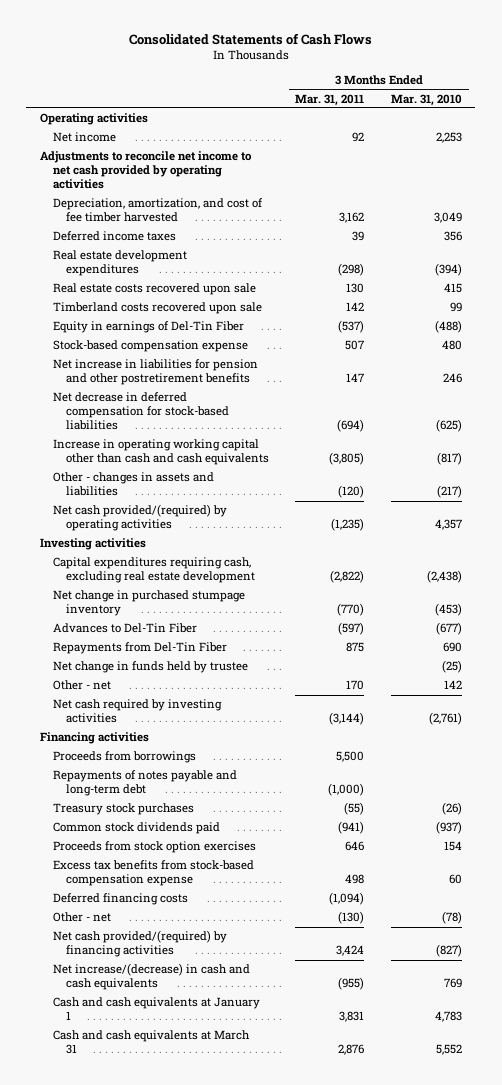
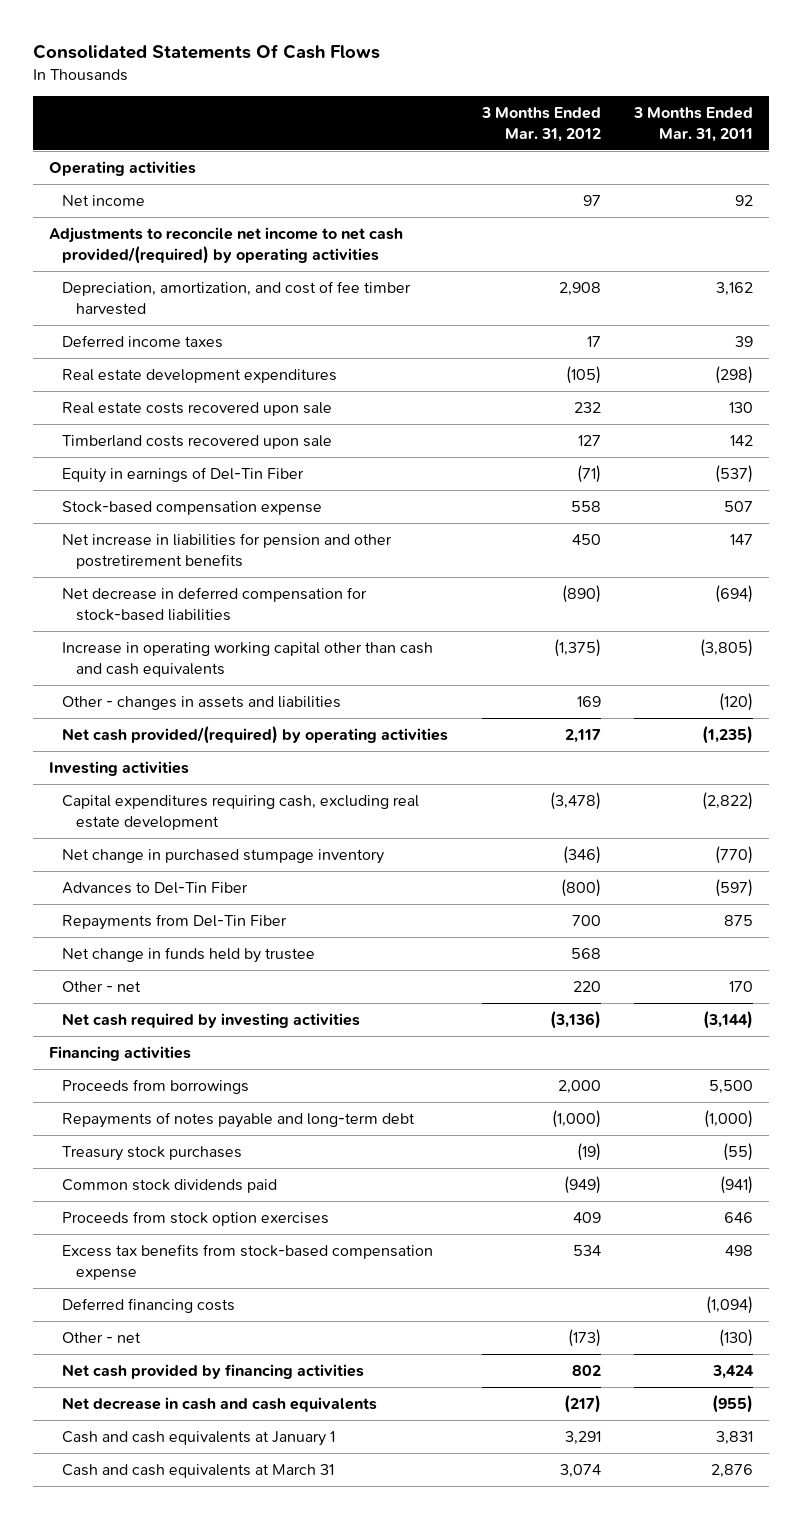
- Consolidated Statements of Cash Flows
+ Consolidated Statements Of Cash Flows
- | 3 Months Ended Mar. 31, 2011 | 3 Months Ended Mar. 31, 2010
+ | 3 Months Ended Mar. 31, 2012 | 3 Months Ended Mar. 31, 2011
- Adjustments to reconcile net income to net cash provided by operating activities
+ Adjustments to reconcile net income to net cash provided/(required) by operating activities
- Net cash provided/(required) by financing activities | 3,424 | (827)
- Net increase/(decrease) in cash and cash equivalents | (955) | 769
+ Net cash provided by financing activities | 802 | 3,424
+ Net decrease in cash and cash equivalents | (217) | (955)

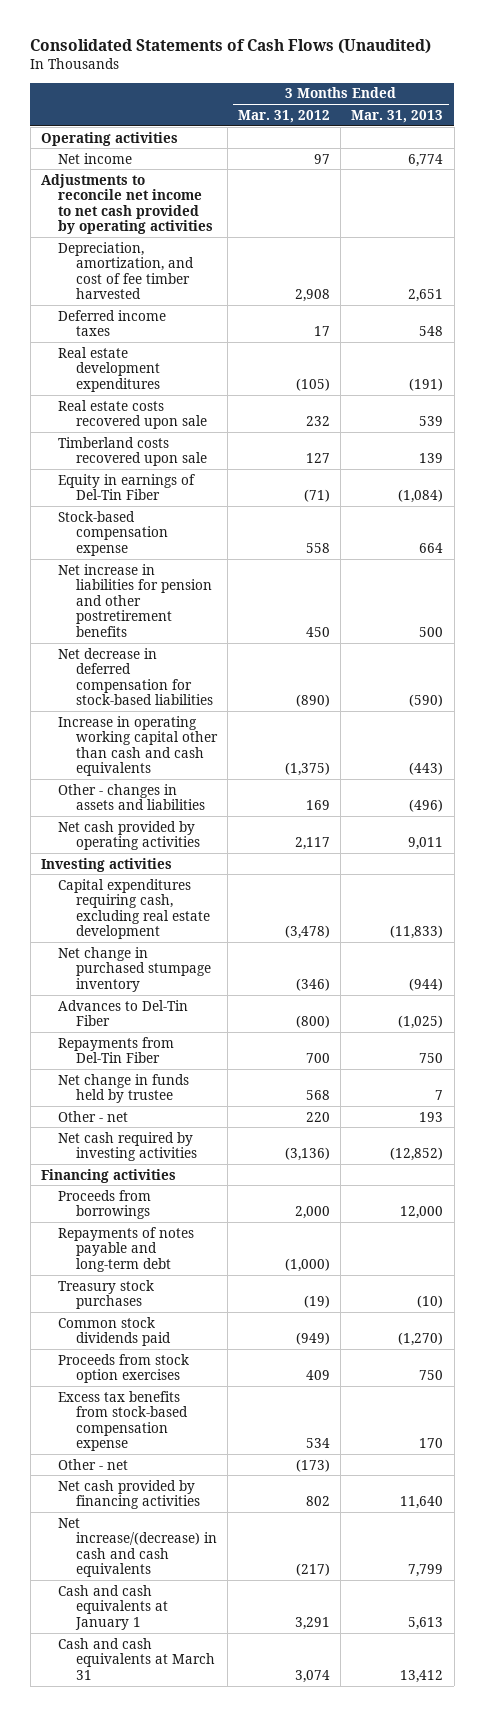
- Consolidated Statements Of Cash Flows
+ Consolidated Statements of Cash Flows (Unaudited)
- | 3 Months Ended Mar. 31, 2012 | 3 Months Ended Mar. 31, 2011
+ | 3 Months Ended Mar. 31, 2012 | 3 Months Ended Mar. 31, 2013
- Adjustments to reconcile net income to net cash provided/(required) by operating activities
+ Adjustments to reconcile net income to net cash provided by operating activities
- Net cash provided/(required) by operating activities | 2,117 | (1,235)
+ Net cash provided by operating activities | 2,117 | 9,011
- Deferred financing costs | | (1,094)
- Net decrease in cash and cash equivalents | (217) | (955)
+ Net increase/(decrease) in cash and cash equivalents | (217) | 7,799

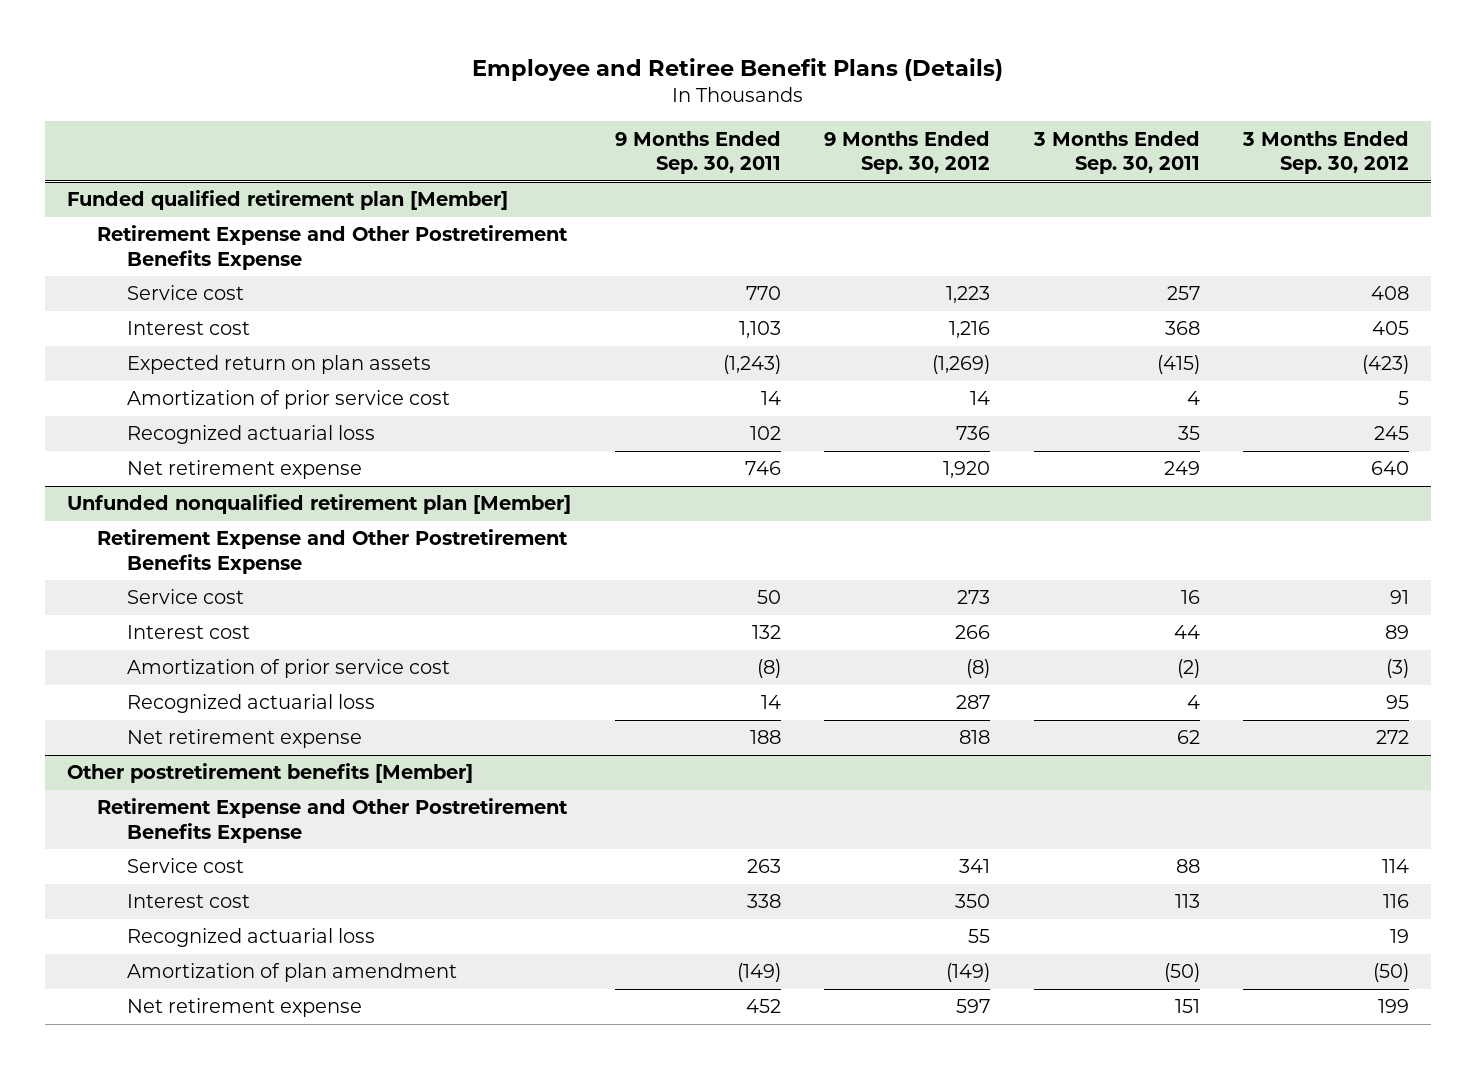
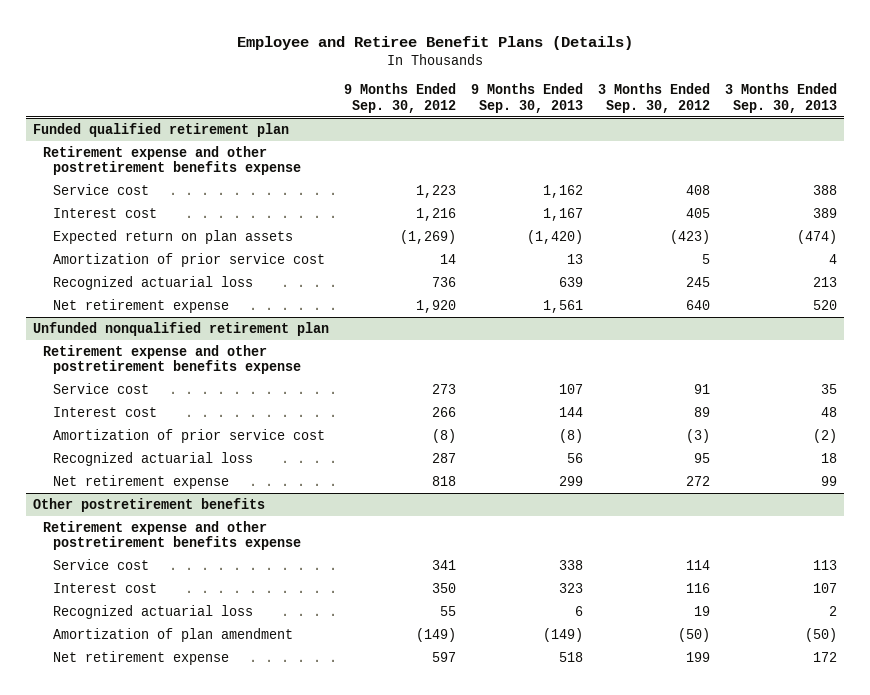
- | 9 Months Ended Sep. 30, 2011 | 9 Months Ended Sep. 30, 2012 | 3 Months Ended Sep. 30, 2011 | 3 Months Ended Sep. 30, 2012
+ | 9 Months Ended Sep. 30, 2012 | 9 Months Ended Sep. 30, 2013 | 3 Months Ended Sep. 30, 2012 | 3 Months Ended Sep. 30, 2013
- Funded qualified retirement plan [Member]
- Retirement Expense and Other Postretirement Benefits Expense
+ Funded qualified retirement plan
+ Retirement expense and other postretirement benefits expense
- Unfunded nonqualified retirement plan [Member]
- Retirement Expense and Other Postretirement Benefits Expense
+ Unfunded nonqualified retirement plan
+ Retirement expense and other postretirement benefits expense
- Other postretirement benefits [Member]
- Retirement Expense and Other Postretirement Benefits Expense
+ Other postretirement benefits
+ Retirement expense and other postretirement benefits expense

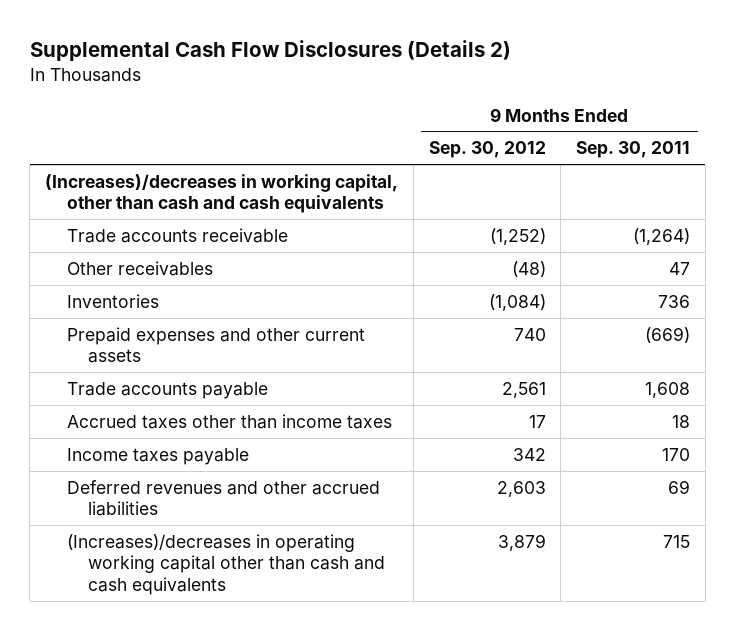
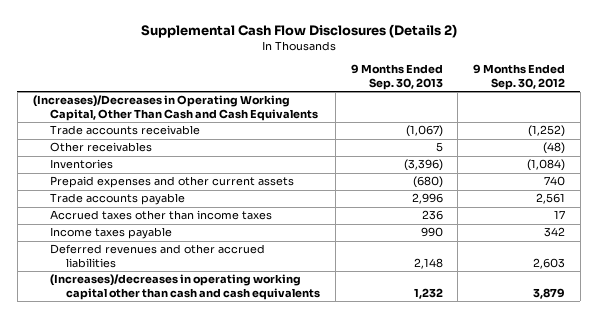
- | 9 Months Ended Sep. 30, 2012 | 9 Months Ended Sep. 30, 2011
+ | 9 Months Ended Sep. 30, 2013 | 9 Months Ended Sep. 30, 2012
- (Increases)/decreases in working capital, other than cash and cash equivalents
+ (Increases)/Decreases in Operating Working Capital, Other Than Cash and Cash Equivalents

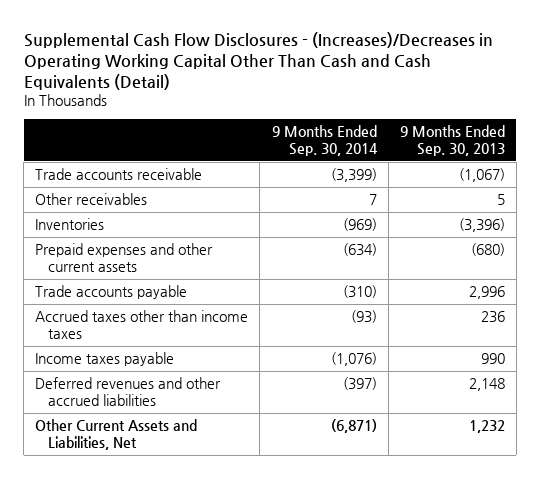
- Supplemental Cash Flow Disclosures (Details 2)
+ Supplemental Cash Flow Disclosures - (Increases)/Decreases in Operating Working Capital Other Than Cash and Cash Equivalents (Detail)
- | 9 Months Ended Sep. 30, 2013 | 9 Months Ended Sep. 30, 2012
+ | 9 Months Ended Sep. 30, 2014 | 9 Months Ended Sep. 30, 2013
- (Increases)/Decreases in Operating Working Capital, Other Than Cash and Cash Equivalents
- (Increases)/decreases in operating working capital other than cash and cash equivalents | 1,232 | 3,879
+ Other Current Assets and Liabilities, Net | (6,871) | 1,232

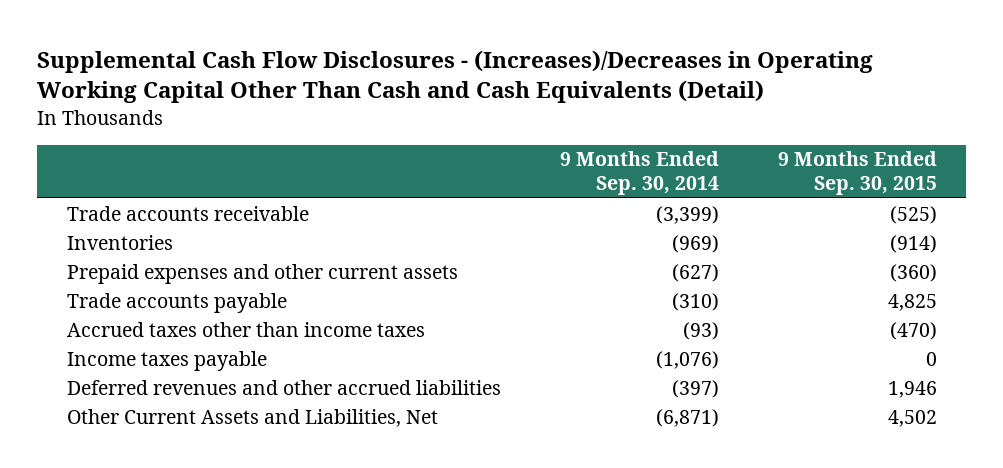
- | 9 Months Ended Sep. 30, 2014 | 9 Months Ended Sep. 30, 2013
+ | 9 Months Ended Sep. 30, 2014 | 9 Months Ended Sep. 30, 2015
- Other receivables | 7 | 5
- Prepaid expenses and other current assets | (634) | (680)
+ Prepaid expenses and other current assets | (627) | (360)

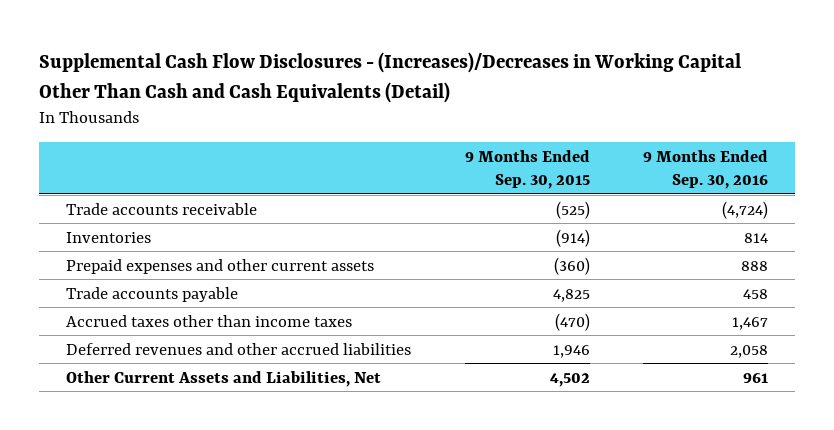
- Supplemental Cash Flow Disclosures - (Increases)/Decreases in Operating Working Capital Other Than Cash and Cash Equivalents (Detail)
+ Supplemental Cash Flow Disclosures - (Increases)/Decreases in Working Capital Other Than Cash and Cash Equivalents (Detail)
- | 9 Months Ended Sep. 30, 2014 | 9 Months Ended Sep. 30, 2015
+ | 9 Months Ended Sep. 30, 2015 | 9 Months Ended Sep. 30, 2016
- Income taxes payable | (1,076) | 0

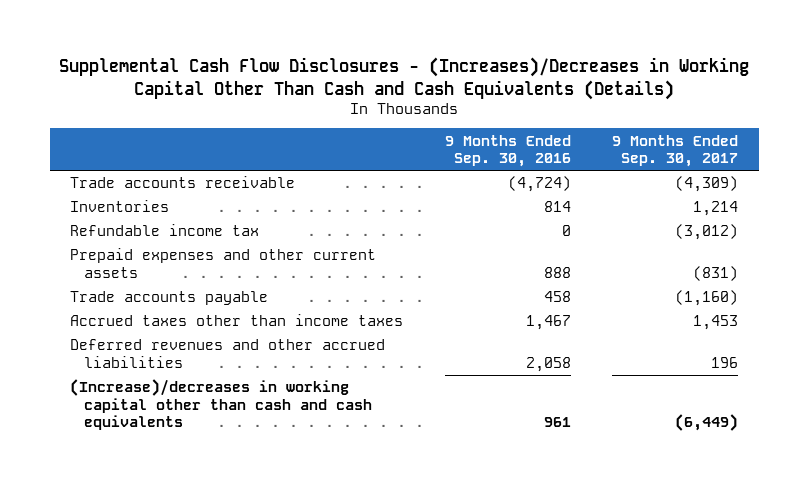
- Supplemental Cash Flow Disclosures - (Increases)/Decreases in Working Capital Other Than Cash and Cash Equivalents (Detail)
+ Supplemental Cash Flow Disclosures - (Increases)/Decreases in Working Capital Other Than Cash and Cash Equivalents (Details)
- | 9 Months Ended Sep. 30, 2015 | 9 Months Ended Sep. 30, 2016
+ | 9 Months Ended Sep. 30, 2016 | 9 Months Ended Sep. 30, 2017
+ Refundable income tax | 0 | (3,012)
- Other Current Assets and Liabilities, Net | 4,502 | 961
+ (Increase)/decreases in working capital other than cash and cash equivalents | 961 | (6,449)

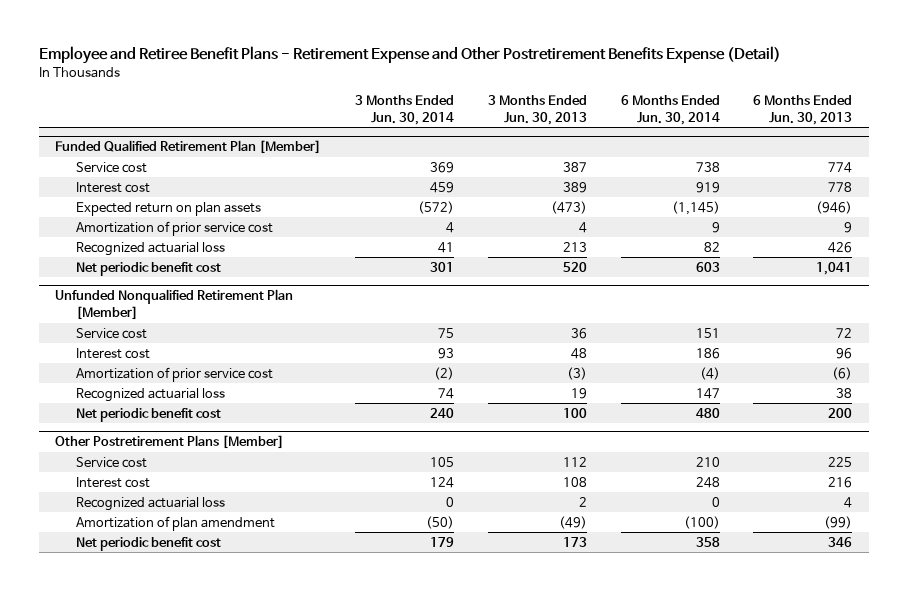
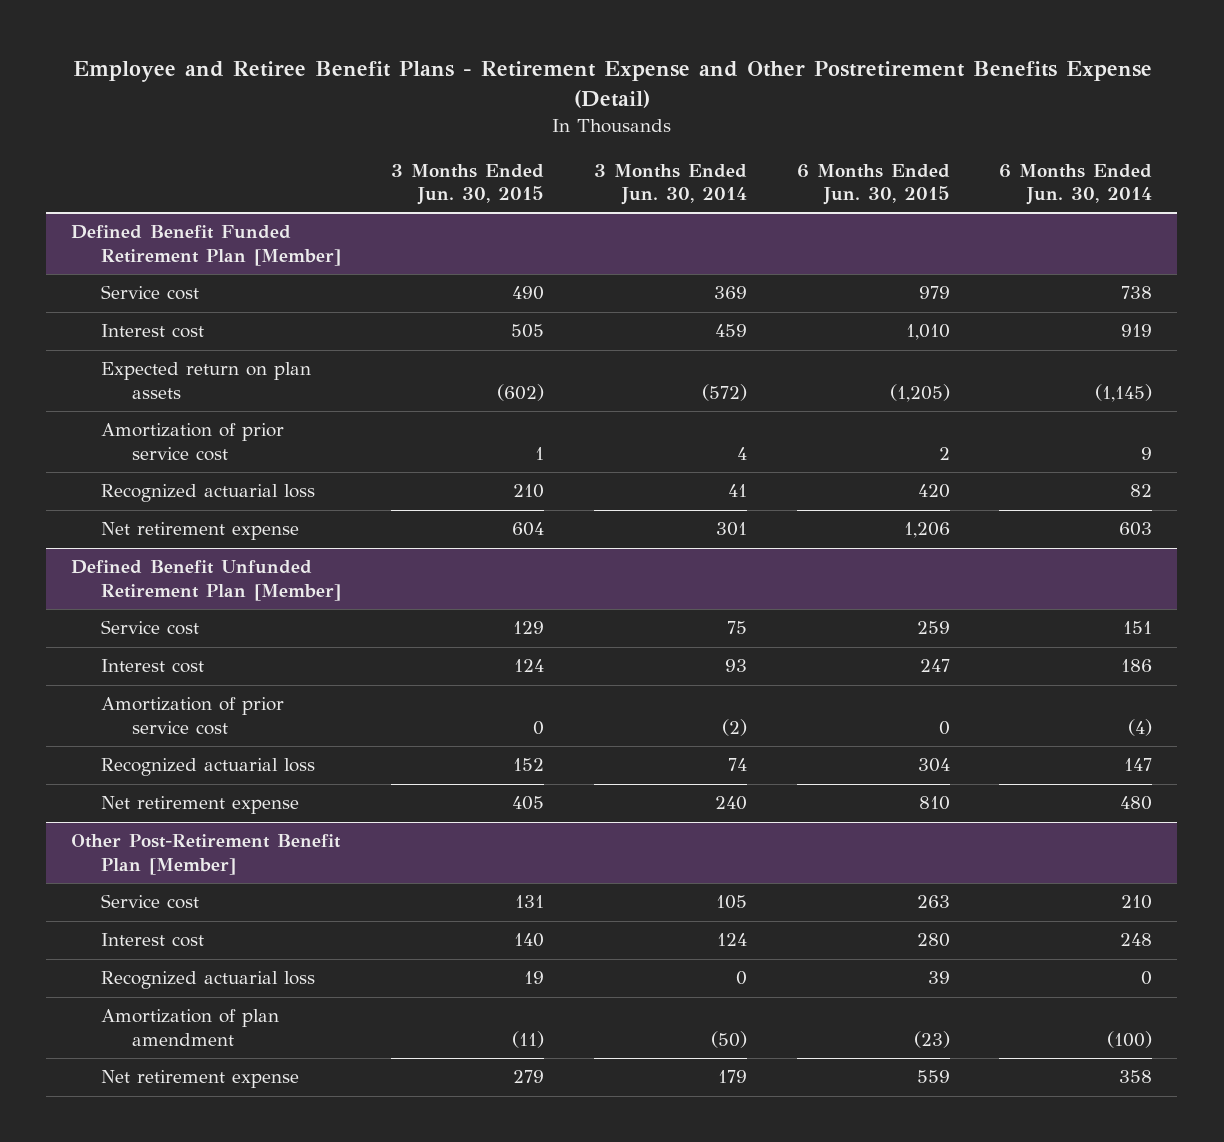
- | 3 Months Ended Jun. 30, 2014 | 3 Months Ended Jun. 30, 2013 | 6 Months Ended Jun. 30, 2014 | 6 Months Ended Jun. 30, 2013
+ | 3 Months Ended Jun. 30, 2015 | 3 Months Ended Jun. 30, 2014 | 6 Months Ended Jun. 30, 2015 | 6 Months Ended Jun. 30, 2014
- Funded Qualified Retirement Plan [Member]
+ Defined Benefit Funded Retirement Plan [Member]
- Net periodic benefit cost | 301 | 520 | 603 | 1,041
- Unfunded Nonqualified Retirement Plan [Member]
+ Net retirement expense | 604 | 301 | 1,206 | 603
+ Defined Benefit Unfunded Retirement Plan [Member]
- Net periodic benefit cost | 240 | 100 | 480 | 200
- Other Postretirement Plans [Member]
+ Net retirement expense | 405 | 240 | 810 | 480
+ Other Post-Retirement Benefit Plan [Member]
- Net periodic benefit cost | 179 | 173 | 358 | 346
+ Net retirement expense | 279 | 179 | 559 | 358

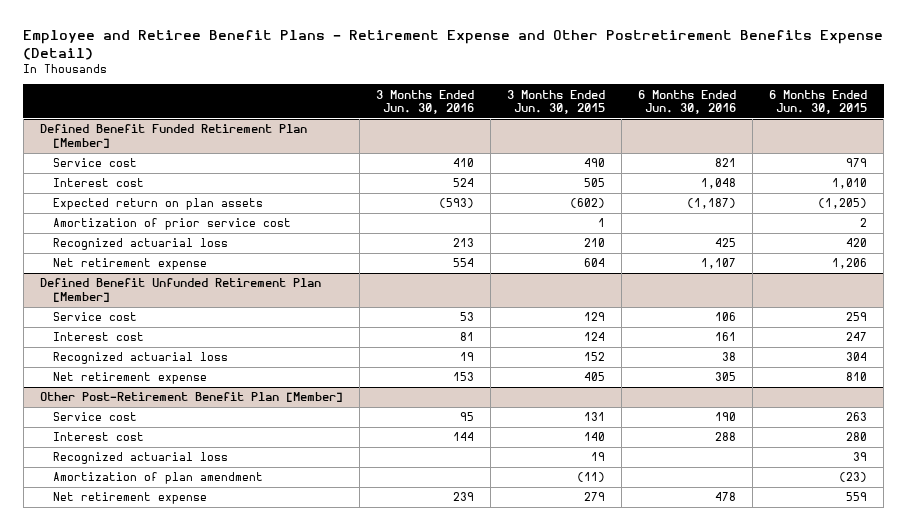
- | 3 Months Ended Jun. 30, 2015 | 3 Months Ended Jun. 30, 2014 | 6 Months Ended Jun. 30, 2015 | 6 Months Ended Jun. 30, 2014
+ | 3 Months Ended Jun. 30, 2016 | 3 Months Ended Jun. 30, 2015 | 6 Months Ended Jun. 30, 2016 | 6 Months Ended Jun. 30, 2015
@ Defined Benefit Unfunded Retirement Plan [Member]
- Amortization of prior service cost | 0 | (2) | 0 | (4)

